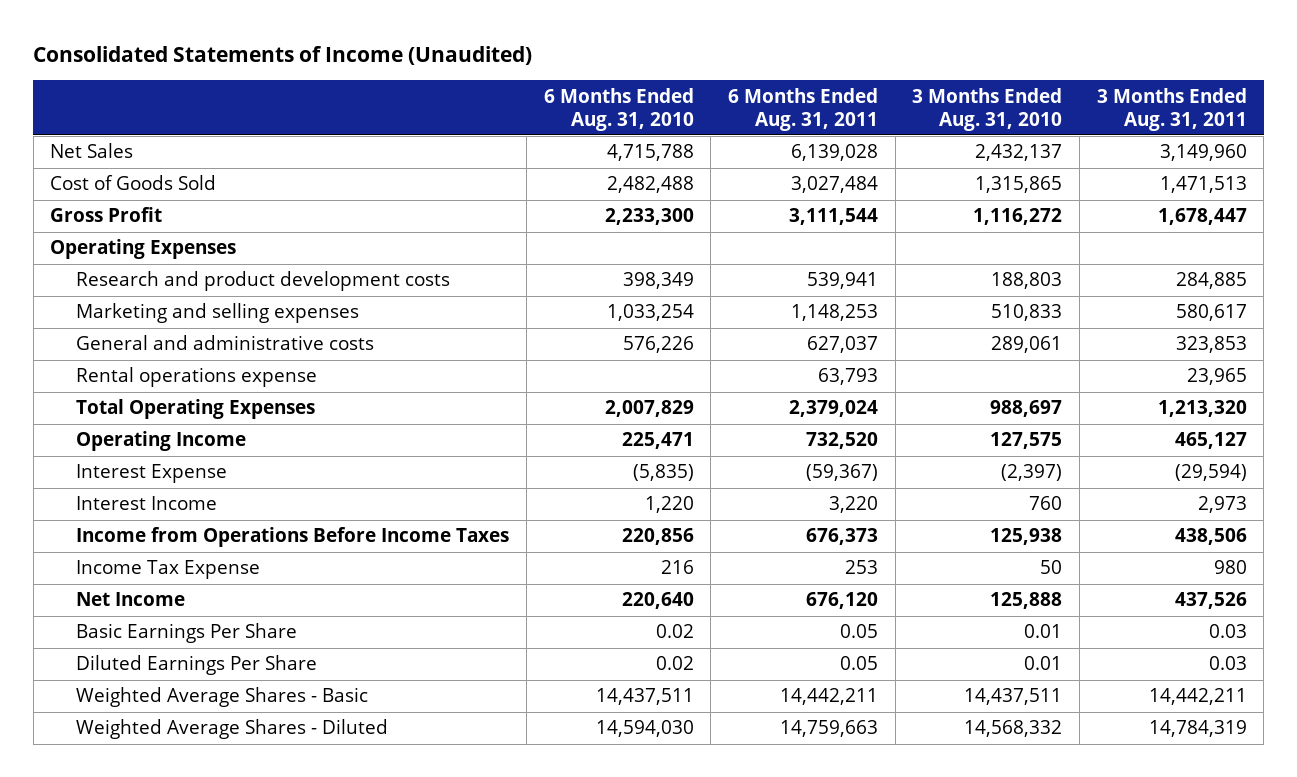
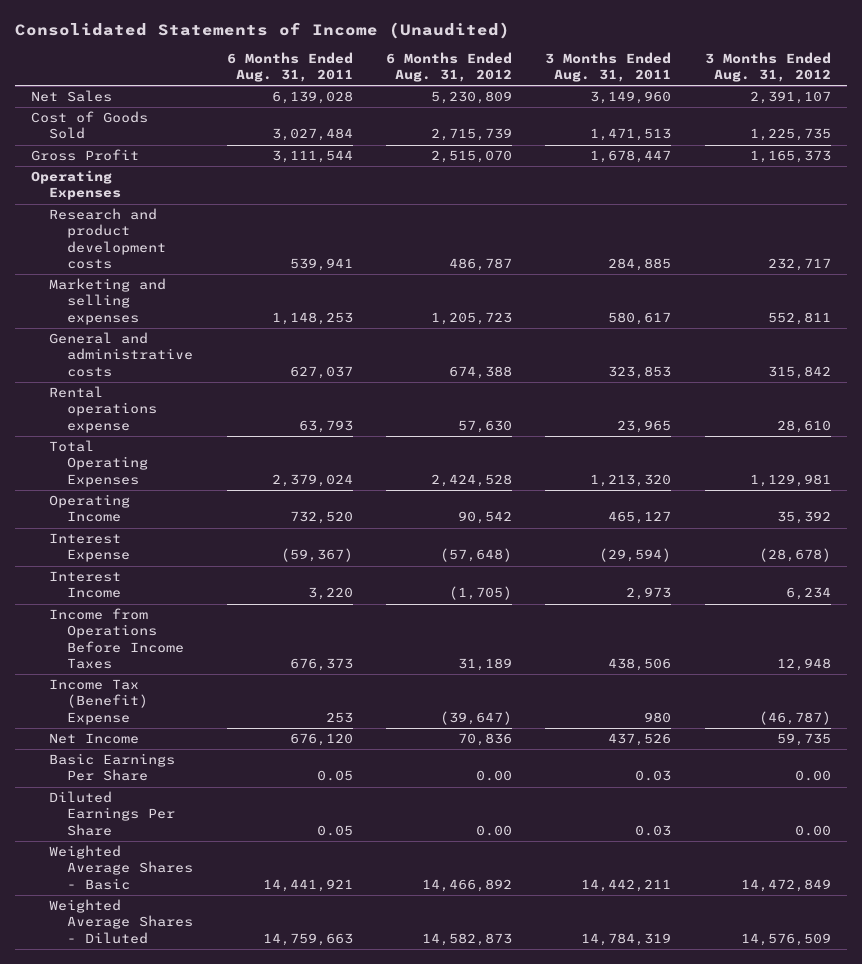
- | 6 Months Ended Aug. 31, 2010 | 6 Months Ended Aug. 31, 2011 | 3 Months Ended Aug. 31, 2010 | 3 Months Ended Aug. 31, 2011
+ | 6 Months Ended Aug. 31, 2011 | 6 Months Ended Aug. 31, 2012 | 3 Months Ended Aug. 31, 2011 | 3 Months Ended Aug. 31, 2012
- Income Tax Expense | 216 | 253 | 50 | 980
+ Income Tax (Benefit) Expense | 253 | (39,647) | 980 | (46,787)
- Weighted Average Shares - Basic | 14,437,511 | 14,442,211 | 14,437,511 | 14,442,211
+ Weighted Average Shares - Basic | 14,441,921 | 14,466,892 | 14,442,211 | 14,472,849

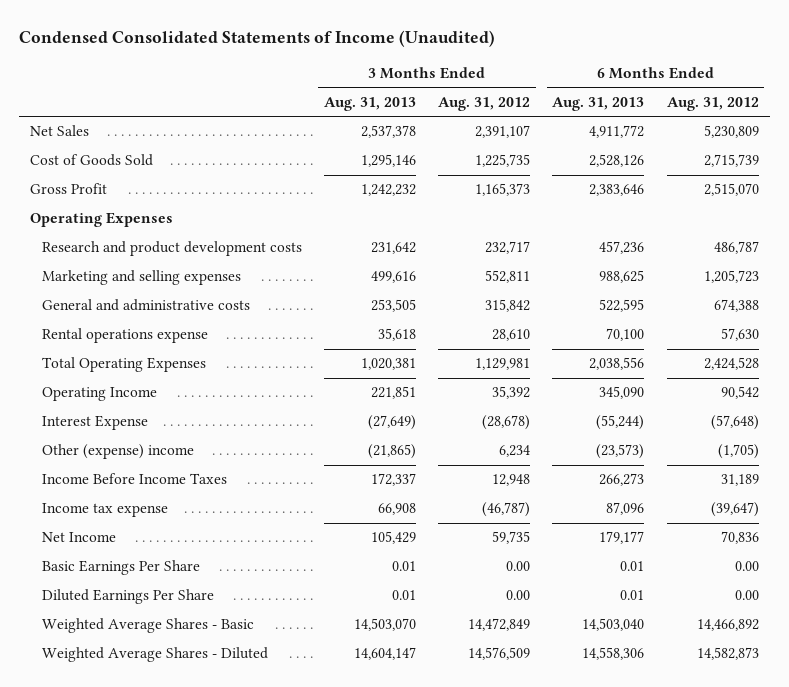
- Consolidated Statements of Income (Unaudited)
+ Condensed Consolidated Statements of Income (Unaudited)
- | 6 Months Ended Aug. 31, 2011 | 6 Months Ended Aug. 31, 2012 | 3 Months Ended Aug. 31, 2011 | 3 Months Ended Aug. 31, 2012
+ | 3 Months Ended Aug. 31, 2013 | 3 Months Ended Aug. 31, 2012 | 6 Months Ended Aug. 31, 2013 | 6 Months Ended Aug. 31, 2012
- Interest Income | 3,220 | (1,705) | 2,973 | 6,234
- Income from Operations Before Income Taxes | 676,373 | 31,189 | 438,506 | 12,948
- Income Tax (Benefit) Expense | 253 | (39,647) | 980 | (46,787)
+ Other (expense) income | (21,865) | 6,234 | (23,573) | (1,705)
+ Income Before Income Taxes | 172,337 | 12,948 | 266,273 | 31,189
+ Income tax expense | 66,908 | (46,787) | 87,096 | (39,647)

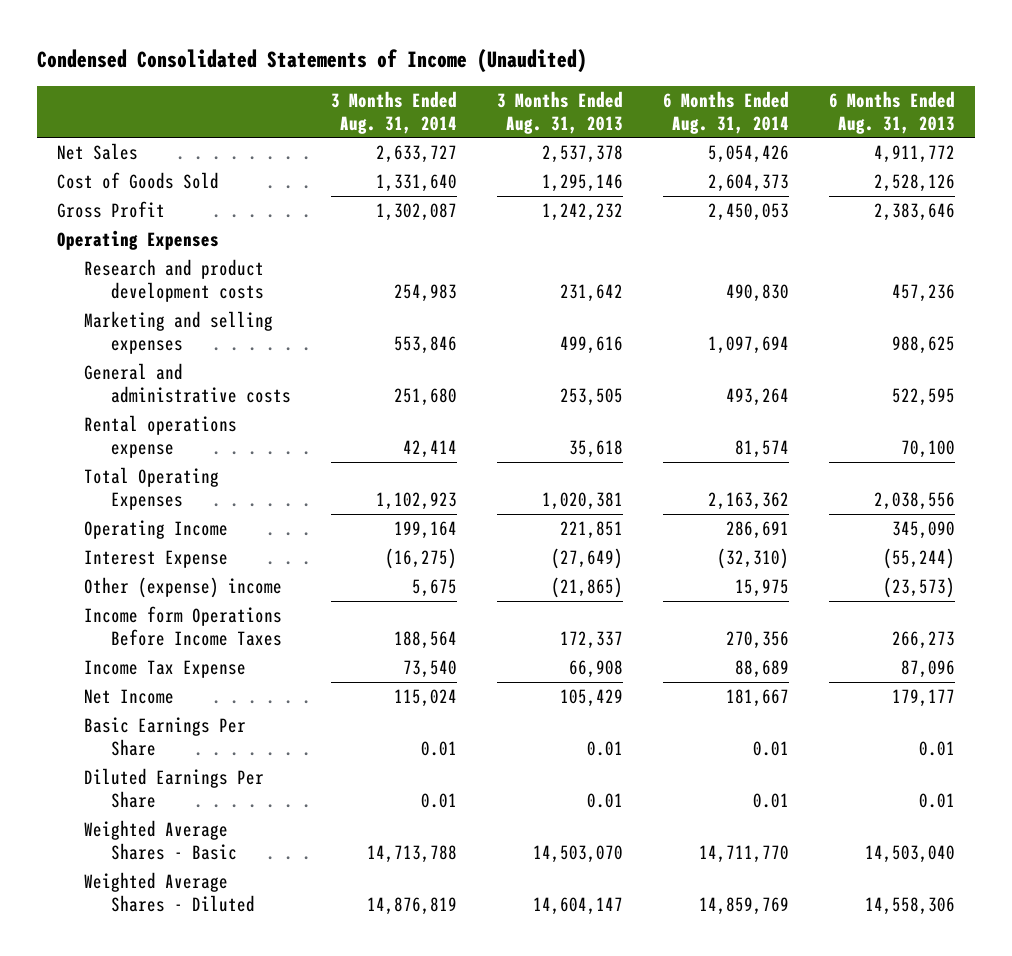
- | 3 Months Ended Aug. 31, 2013 | 3 Months Ended Aug. 31, 2012 | 6 Months Ended Aug. 31, 2013 | 6 Months Ended Aug. 31, 2012
+ | 3 Months Ended Aug. 31, 2014 | 3 Months Ended Aug. 31, 2013 | 6 Months Ended Aug. 31, 2014 | 6 Months Ended Aug. 31, 2013
- Income Before Income Taxes | 172,337 | 12,948 | 266,273 | 31,189
- Income tax expense | 66,908 | (46,787) | 87,096 | (39,647)
+ Income form Operations Before Income Taxes | 188,564 | 172,337 | 270,356 | 266,273
+ Income Tax Expense | 73,540 | 66,908 | 88,689 | 87,096

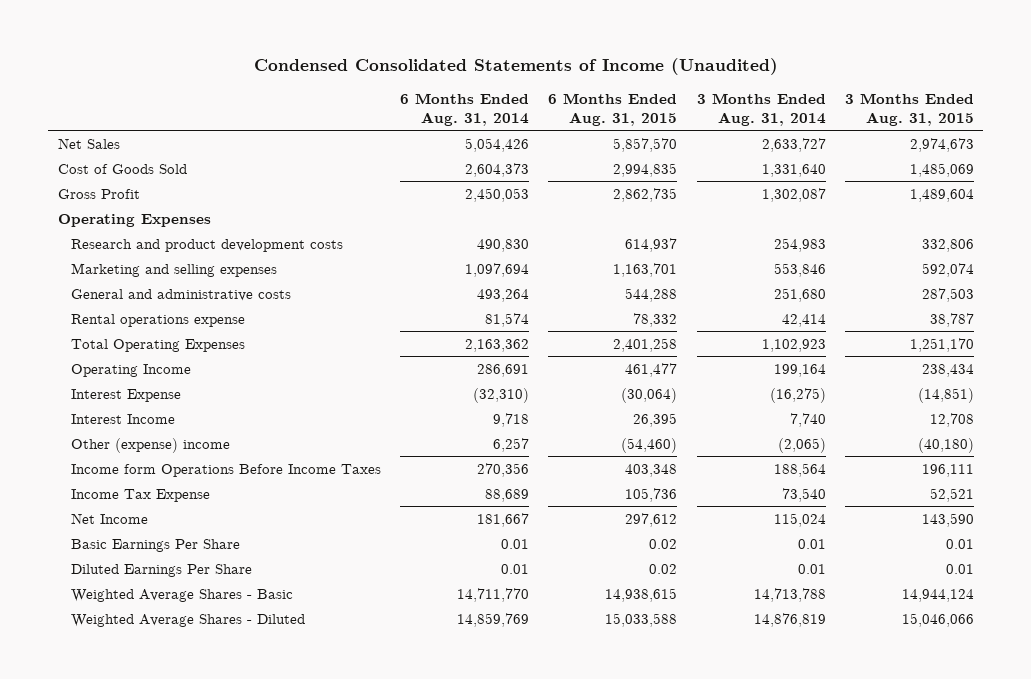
- | 3 Months Ended Aug. 31, 2014 | 3 Months Ended Aug. 31, 2013 | 6 Months Ended Aug. 31, 2014 | 6 Months Ended Aug. 31, 2013
+ | 6 Months Ended Aug. 31, 2014 | 6 Months Ended Aug. 31, 2015 | 3 Months Ended Aug. 31, 2014 | 3 Months Ended Aug. 31, 2015
- Other (expense) income | 5,675 | (21,865) | 15,975 | (23,573)
+ Interest Income | 9,718 | 26,395 | 7,740 | 12,708
+ Other (expense) income | 6,257 | (54,460) | (2,065) | (40,180)

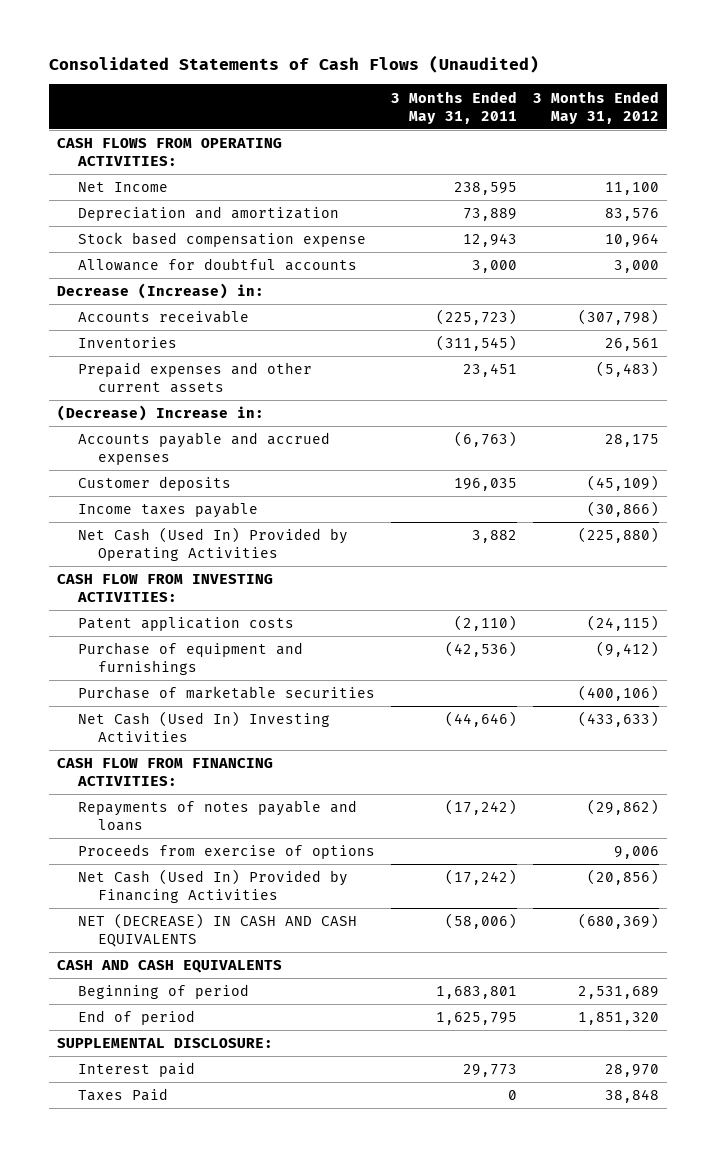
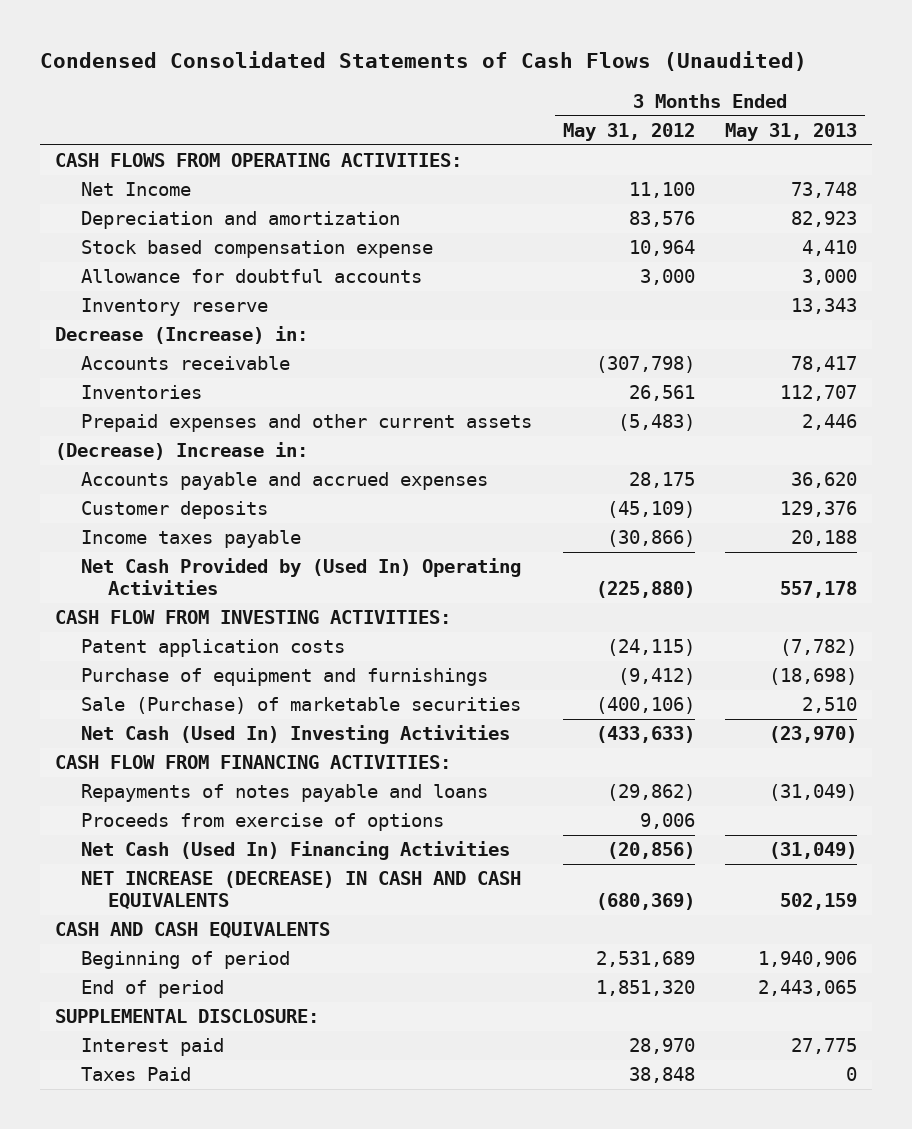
- Consolidated Statements of Cash Flows (Unaudited)
+ Condensed Consolidated Statements of Cash Flows (Unaudited)
- | 3 Months Ended May 31, 2011 | 3 Months Ended May 31, 2012
+ | 3 Months Ended May 31, 2012 | 3 Months Ended May 31, 2013
+ Inventory reserve | | 13,343
- Net Cash (Used In) Provided by Operating Activities | 3,882 | (225,880)
+ Net Cash Provided by (Used In) Operating Activities | (225,880) | 557,178
- Purchase of marketable securities | | (400,106)
+ Sale (Purchase) of marketable securities | (400,106) | 2,510
- Net Cash (Used In) Provided by Financing Activities | (17,242) | (20,856)
- NET (DECREASE) IN CASH AND CASH EQUIVALENTS | (58,006) | (680,369)
+ Net Cash (Used In) Financing Activities | (20,856) | (31,049)
+ NET INCREASE (DECREASE) IN CASH AND CASH EQUIVALENTS | (680,369) | 502,159

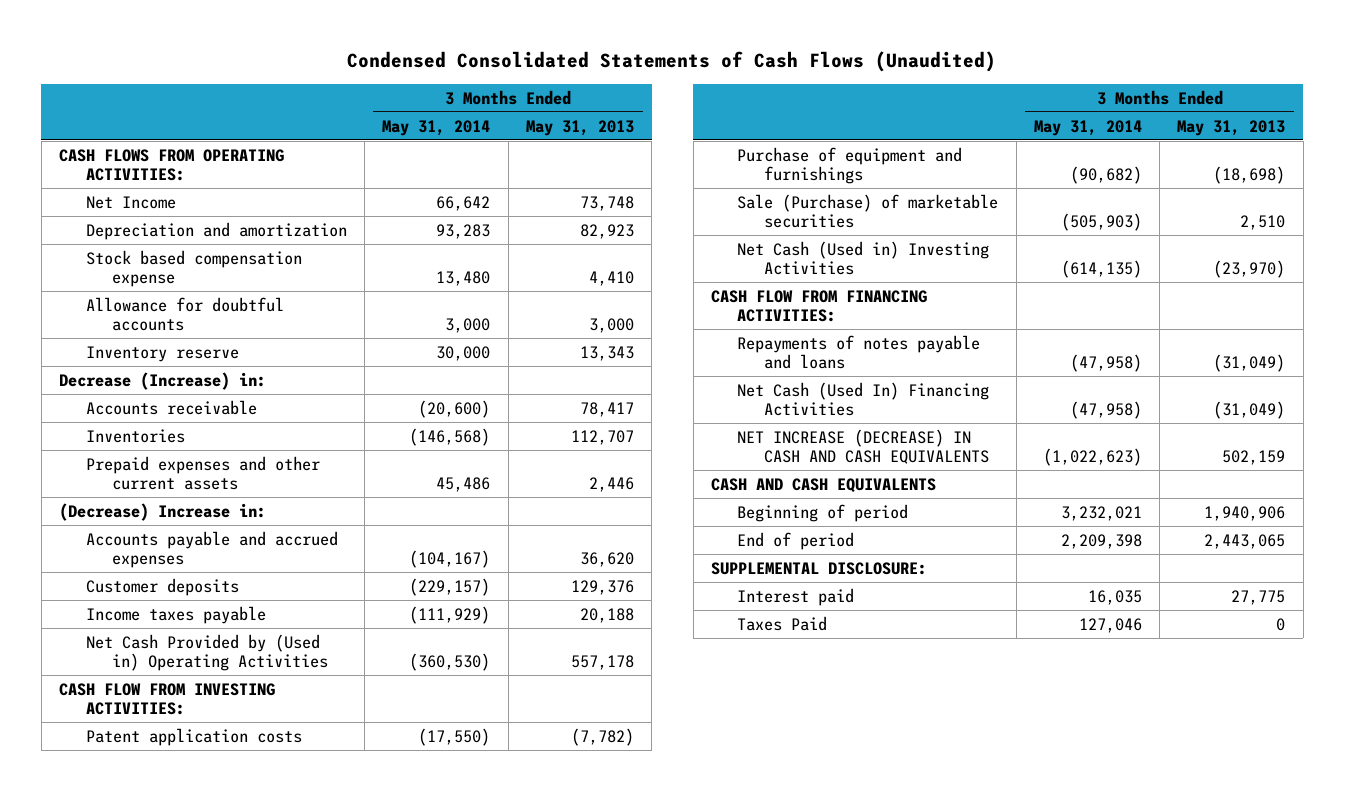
- | 3 Months Ended May 31, 2012 | 3 Months Ended May 31, 2013
+ | 3 Months Ended May 31, 2014 | 3 Months Ended May 31, 2013
- Net Cash Provided by (Used In) Operating Activities | (225,880) | 557,178
+ Net Cash Provided by (Used in) Operating Activities | (360,530) | 557,178
- Net Cash (Used In) Investing Activities | (433,633) | (23,970)
+ Net Cash (Used in) Investing Activities | (614,135) | (23,970)
- Proceeds from exercise of options | 9,006 |

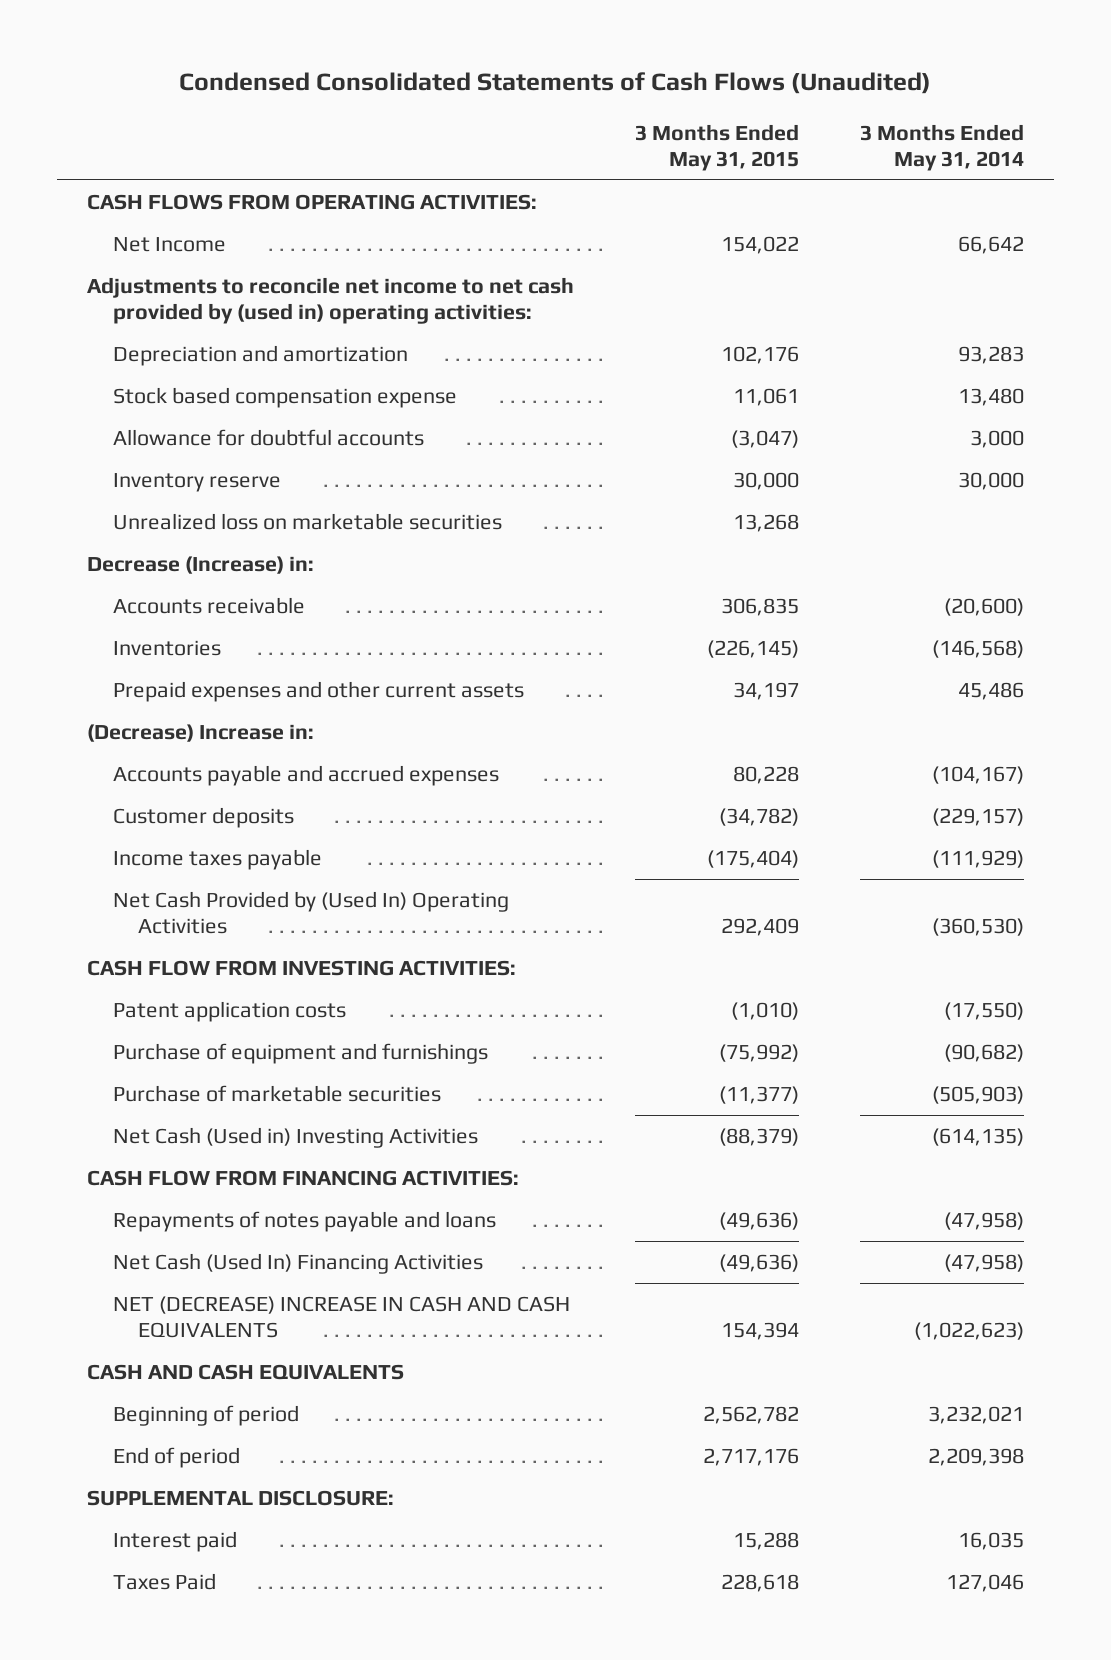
- | 3 Months Ended May 31, 2014 | 3 Months Ended May 31, 2013
+ | 3 Months Ended May 31, 2015 | 3 Months Ended May 31, 2014
+ Adjustments to reconcile net income to net cash provided by (used in) operating activities:
+ Unrealized loss on marketable securities | 13,268 |
- Net Cash Provided by (Used in) Operating Activities | (360,530) | 557,178
+ Net Cash Provided by (Used In) Operating Activities | 292,409 | (360,530)
- Sale (Purchase) of marketable securities | (505,903) | 2,510
+ Purchase of marketable securities | (11,377) | (505,903)
- NET INCREASE (DECREASE) IN CASH AND CASH EQUIVALENTS | (1,022,623) | 502,159
+ NET (DECREASE) INCREASE IN CASH AND CASH EQUIVALENTS | 154,394 | (1,022,623)

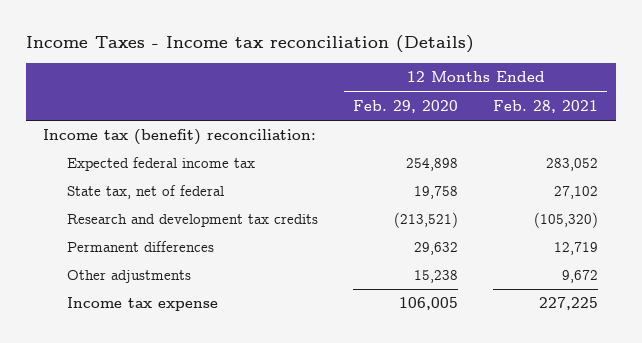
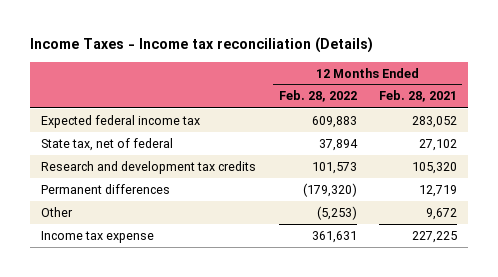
- | 12 Months Ended Feb. 29, 2020 | 12 Months Ended Feb. 28, 2021
+ | 12 Months Ended Feb. 28, 2022 | 12 Months Ended Feb. 28, 2021
- Income tax (benefit) reconciliation:
- Research and development tax credits | (213,521) | (105,320)
+ Research and development tax credits | 101,573 | 105,320
- Other adjustments | 15,238 | 9,672
+ Other | (5,253) | 9,672

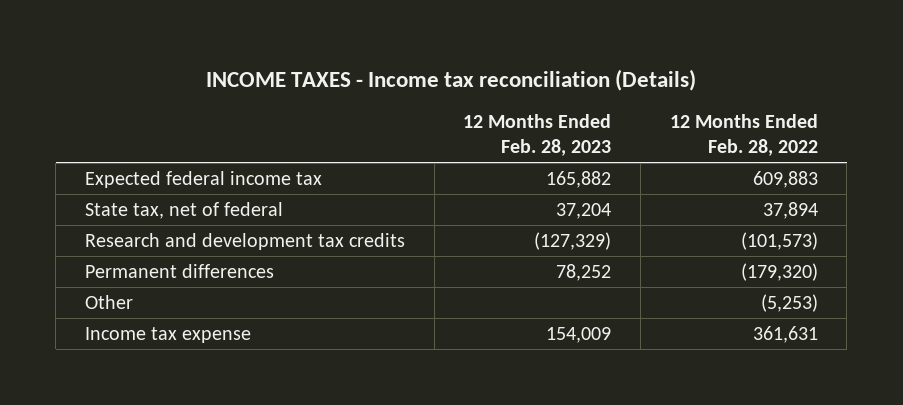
- Income Taxes - Income tax reconciliation (Details)
+ INCOME TAXES - Income tax reconciliation (Details)
- | 12 Months Ended Feb. 28, 2022 | 12 Months Ended Feb. 28, 2021
+ | 12 Months Ended Feb. 28, 2023 | 12 Months Ended Feb. 28, 2022
- Research and development tax credits | 101,573 | 105,320
+ Research and development tax credits | (127,329) | (101,573)

